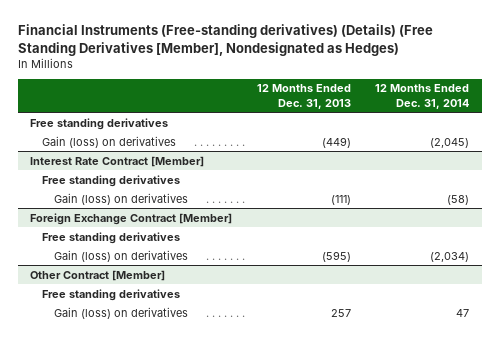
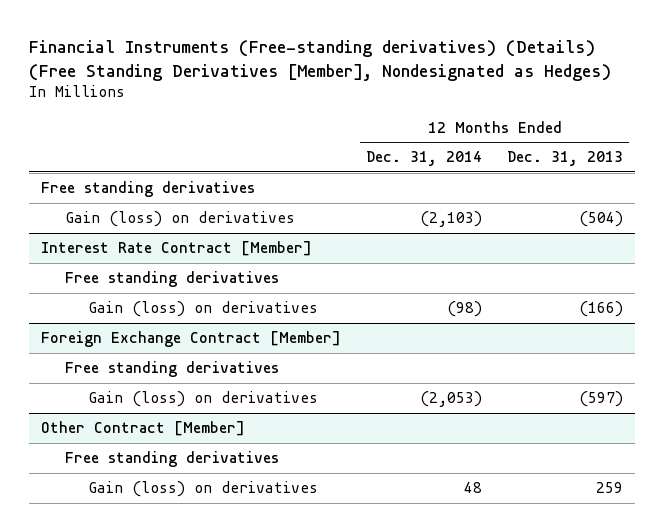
- | 12 Months Ended Dec. 31, 2013 | 12 Months Ended Dec. 31, 2014
+ | 12 Months Ended Dec. 31, 2014 | 12 Months Ended Dec. 31, 2013
- Gain (loss) on derivatives | (449) | (2,045)
+ Gain (loss) on derivatives | (2,103) | (504)
@ Interest Rate Contract [Member]
- Gain (loss) on derivatives | (111) | (58)
+ Gain (loss) on derivatives | (98) | (166)
@ Foreign Exchange Contract [Member]
- Gain (loss) on derivatives | (595) | (2,034)
+ Gain (loss) on derivatives | (2,053) | (597)
@ Other Contract [Member]
- Gain (loss) on derivatives | 257 | 47
+ Gain (loss) on derivatives | 48 | 259

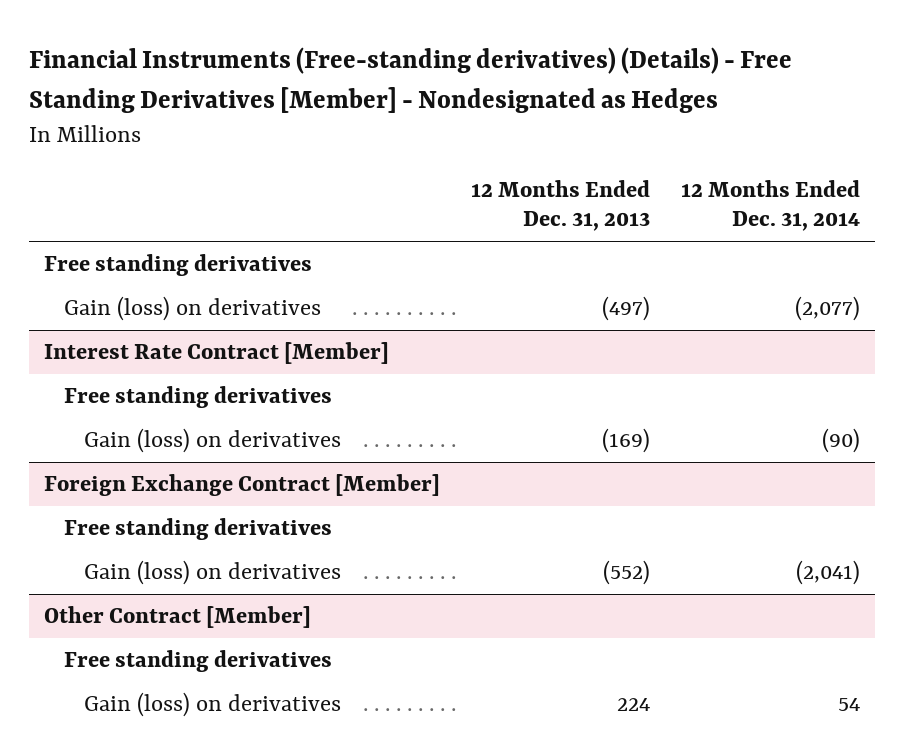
- Financial Instruments (Free-standing derivatives) (Details) (Free Standing Derivatives [Member], Nondesignated as Hedges)
+ Financial Instruments (Free-standing derivatives) (Details) - Free Standing Derivatives [Member] - Nondesignated as Hedges
- | 12 Months Ended Dec. 31, 2014 | 12 Months Ended Dec. 31, 2013
+ | 12 Months Ended Dec. 31, 2013 | 12 Months Ended Dec. 31, 2014
- Gain (loss) on derivatives | (2,103) | (504)
+ Gain (loss) on derivatives | (497) | (2,077)
@ Interest Rate Contract [Member]
- Gain (loss) on derivatives | (98) | (166)
+ Gain (loss) on derivatives | (169) | (90)
@ Foreign Exchange Contract [Member]
- Gain (loss) on derivatives | (2,053) | (597)
+ Gain (loss) on derivatives | (552) | (2,041)
@ Other Contract [Member]
- Gain (loss) on derivatives | 48 | 259
+ Gain (loss) on derivatives | 224 | 54

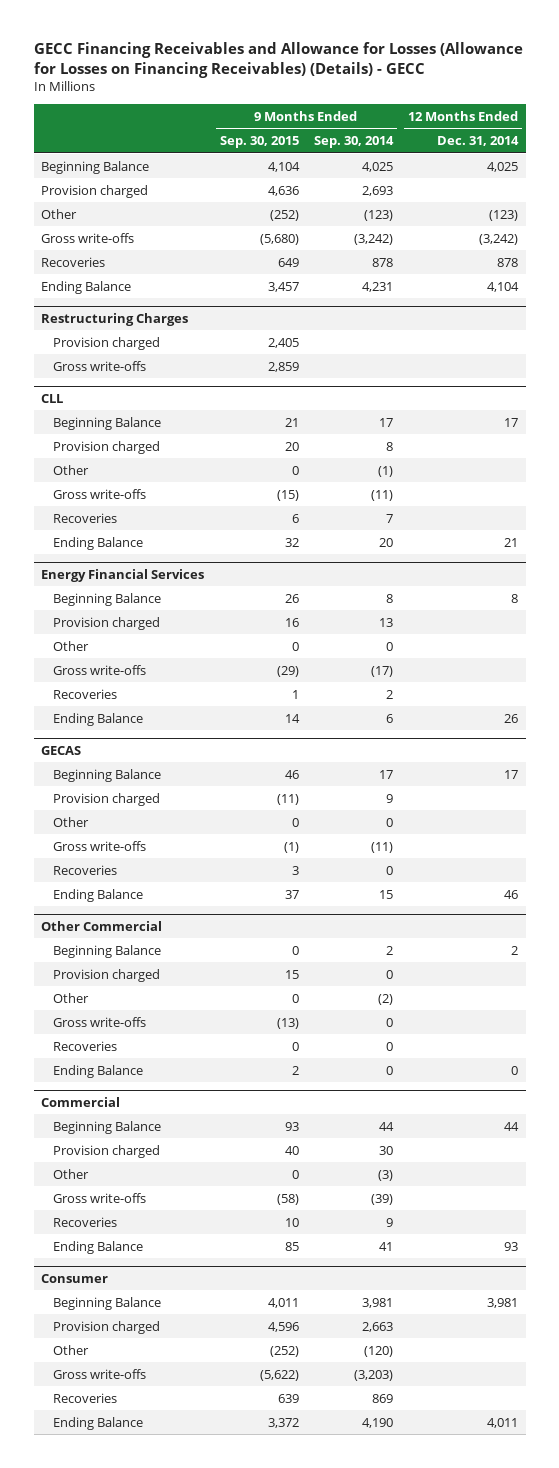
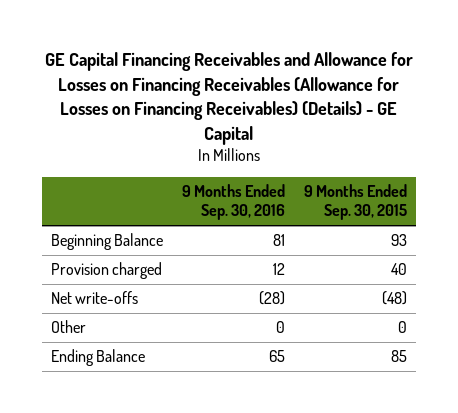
- GECC Financing Receivables and Allowance for Losses (Allowance for Losses on Financing Receivables) (Details) - GECC
+ GE Capital Financing Receivables and Allowance for Losses on Financing Receivables (Allowance for Losses on Financing Receivables) (Details) - GE Capital
- | 9 Months Ended Sep. 30, 2015 | 9 Months Ended Sep. 30, 2014 | 12 Months Ended Dec. 31, 2014
+ | 9 Months Ended Sep. 30, 2016 | 9 Months Ended Sep. 30, 2015
- Beginning Balance | 4,104 | 4,025 | 4,025
- Provision charged | 4,636 | 2,693 |
- Other | (252) | (123) | (123)
- Gross write-offs | (5,680) | (3,242) | (3,242)
- Recoveries | 649 | 878 | 878
- Ending Balance | 3,457 | 4,231 | 4,104
- Restructuring Charges
- Provision charged | 2,405 | |
- Gross write-offs | 2,859 | |
- CLL
- Beginning Balance | 21 | 17 | 17
- Provision charged | 20 | 8 |
- Other | 0 | (1) |
- Gross write-offs | (15) | (11) |
- Recoveries | 6 | 7 |
- Ending Balance | 32 | 20 | 21
- Energy Financial Services
- Beginning Balance | 26 | 8 | 8
- Provision charged | 16 | 13 |
- Other | 0 | 0 |
- Gross write-offs | (29) | (17) |
- Recoveries | 1 | 2 |
- Ending Balance | 14 | 6 | 26
- GECAS
- Beginning Balance | 46 | 17 | 17
- Provision charged | (11) | 9 |
- Other | 0 | 0 |
- Gross write-offs | (1) | (11) |
- Recoveries | 3 | 0 |
- Ending Balance | 37 | 15 | 46
- Other Commercial
- Beginning Balance | 0 | 2 | 2
- Provision charged | 15 | 0 |
- Other | 0 | (2) |
- Gross write-offs | (13) | 0 |
- Recoveries | 0 | 0 |
- Ending Balance | 2 | 0 | 0
- Commercial
+ Net write-offs | (28) | (48)
- Gross write-offs | (58) | (39) |
- Recoveries | 10 | 9 |
- Consumer
- Beginning Balance | 4,011 | 3,981 | 3,981
- Provision charged | 4,596 | 2,663 |
- Other | (252) | (120) |
- Gross write-offs | (5,622) | (3,203) |
- Recoveries | 639 | 869 |
- Ending Balance | 3,372 | 4,190 | 4,011

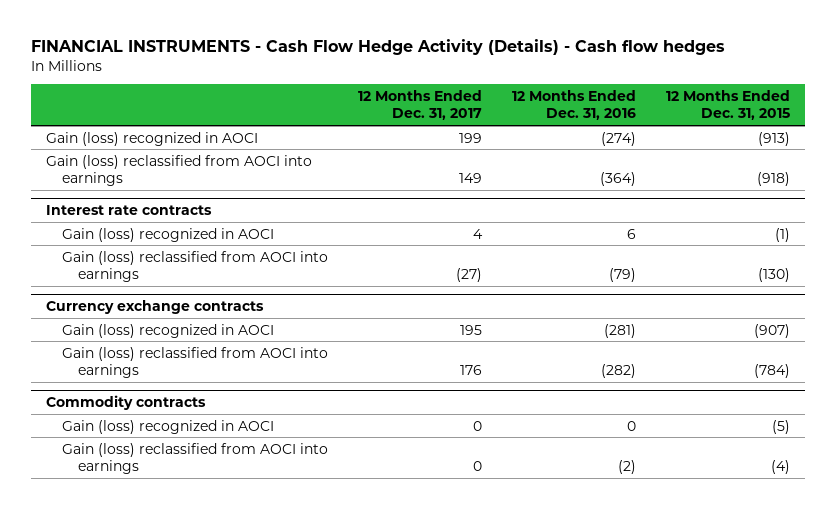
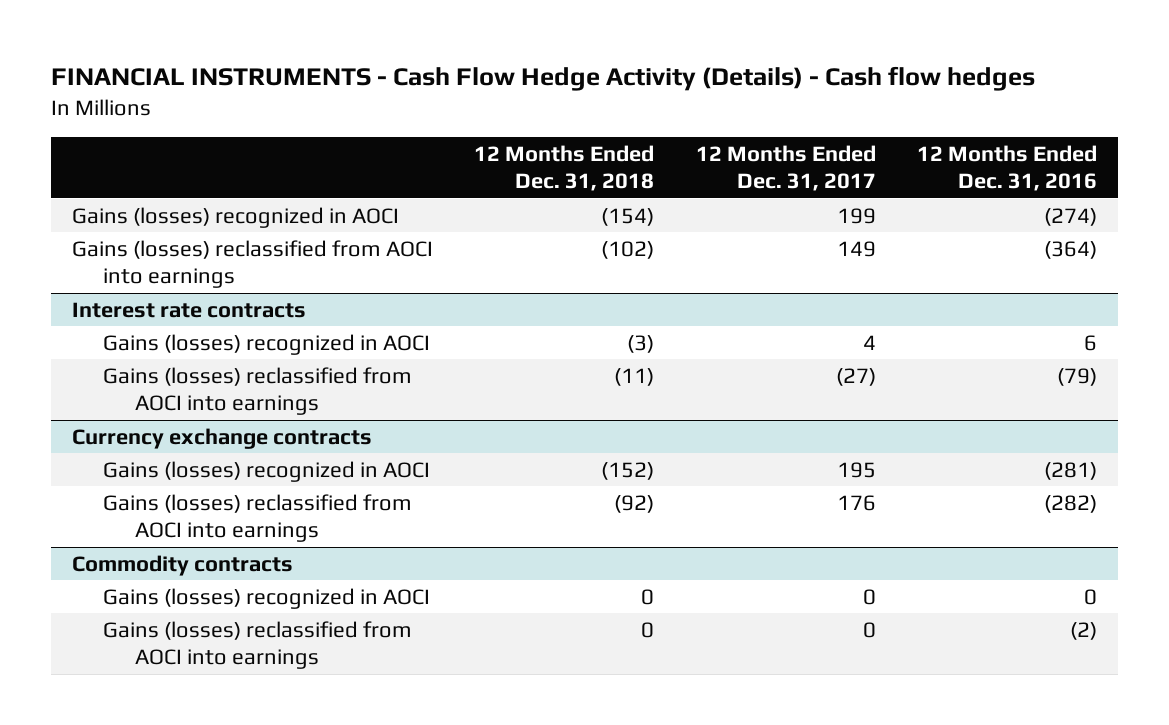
- | 12 Months Ended Dec. 31, 2017 | 12 Months Ended Dec. 31, 2016 | 12 Months Ended Dec. 31, 2015
+ | 12 Months Ended Dec. 31, 2018 | 12 Months Ended Dec. 31, 2017 | 12 Months Ended Dec. 31, 2016
- Gain (loss) recognized in AOCI | 199 | (274) | (913)
- Gain (loss) reclassified from AOCI into earnings | 149 | (364) | (918)
+ Gains (losses) recognized in AOCI | (154) | 199 | (274)
+ Gains (losses) reclassified from AOCI into earnings | (102) | 149 | (364)
@ Interest rate contracts
- Gain (loss) recognized in AOCI | 4 | 6 | (1)
- Gain (loss) reclassified from AOCI into earnings | (27) | (79) | (130)
+ Gains (losses) recognized in AOCI | (3) | 4 | 6
+ Gains (losses) reclassified from AOCI into earnings | (11) | (27) | (79)
@ Currency exchange contracts
- Gain (loss) recognized in AOCI | 195 | (281) | (907)
- Gain (loss) reclassified from AOCI into earnings | 176 | (282) | (784)
+ Gains (losses) recognized in AOCI | (152) | 195 | (281)
+ Gains (losses) reclassified from AOCI into earnings | (92) | 176 | (282)
@ Commodity contracts
- Gain (loss) recognized in AOCI | 0 | 0 | (5)
- Gain (loss) reclassified from AOCI into earnings | 0 | (2) | (4)
+ Gains (losses) recognized in AOCI | 0 | 0 | 0
+ Gains (losses) reclassified from AOCI into earnings | 0 | 0 | (2)

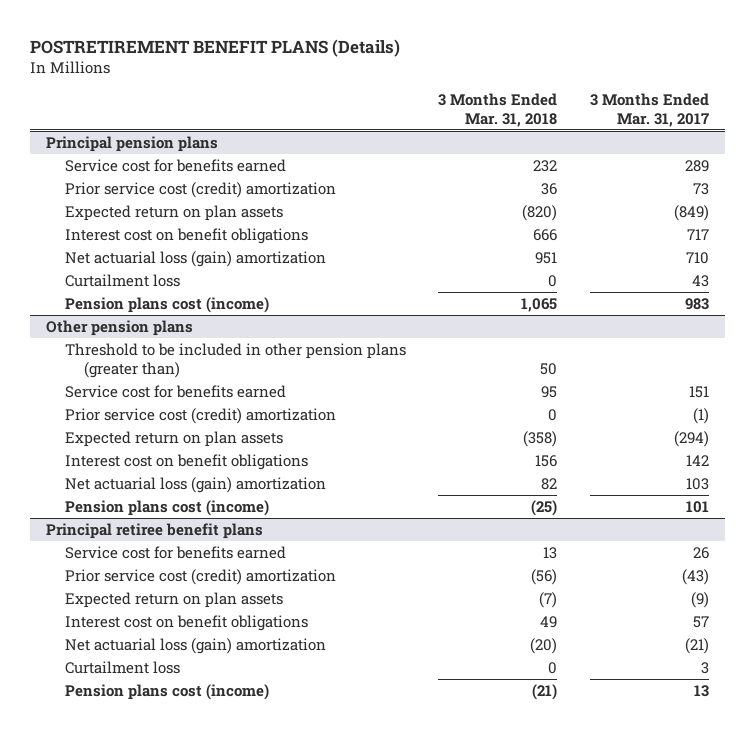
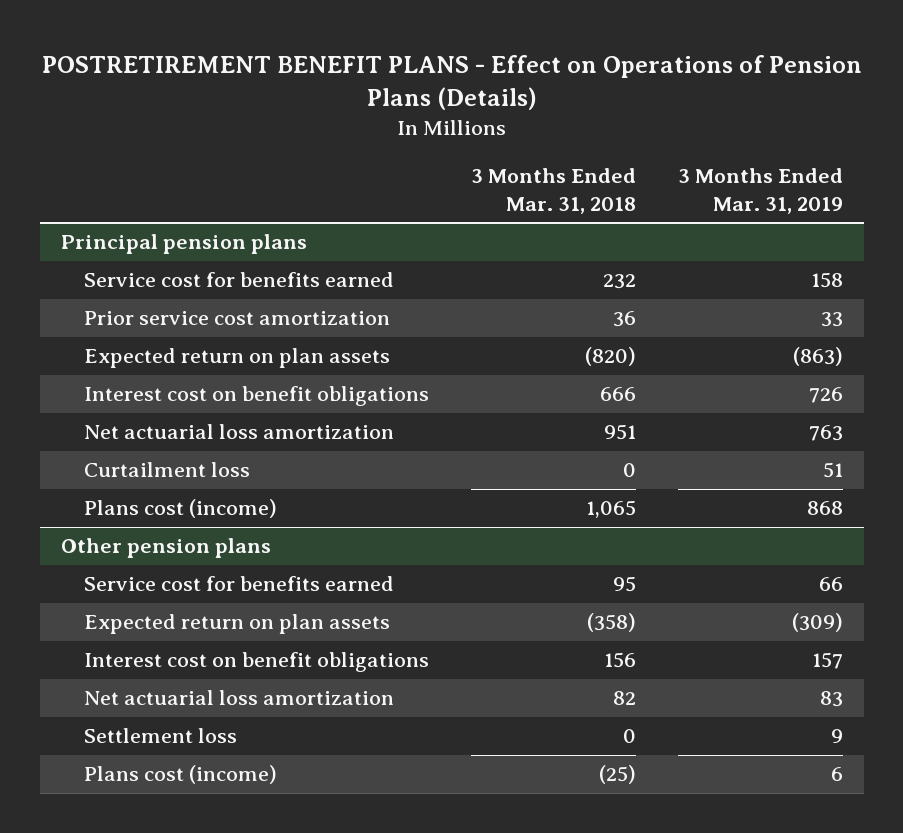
- POSTRETIREMENT BENEFIT PLANS (Details)
+ POSTRETIREMENT BENEFIT PLANS - Effect on Operations of Pension Plans (Details)
- | 3 Months Ended Mar. 31, 2018 | 3 Months Ended Mar. 31, 2017
+ | 3 Months Ended Mar. 31, 2018 | 3 Months Ended Mar. 31, 2019
@ Principal pension plans
- Prior service cost (credit) amortization | 36 | 73
+ Prior service cost amortization | 36 | 33
- Net actuarial loss (gain) amortization | 951 | 710
+ Net actuarial loss amortization | 951 | 763
- Pension plans cost (income) | 1,065 | 983
+ Plans cost (income) | 1,065 | 868
@ Other pension plans
- Threshold to be included in other pension plans (greater than) | 50 |
- Prior service cost (credit) amortization | 0 | (1)
- Net actuarial loss (gain) amortization | 82 | 103
- Pension plans cost (income) | (25) | 101
- Principal retiree benefit plans
- Service cost for benefits earned | 13 | 26
- Prior service cost (credit) amortization | (56) | (43)
- Expected return on plan assets | (7) | (9)
- Interest cost on benefit obligations | 49 | 57
- Net actuarial loss (gain) amortization | (20) | (21)
- Curtailment loss | 0 | 3
- Pension plans cost (income) | (21) | 13
@ Other pension plans
+ Net actuarial loss amortization | 82 | 83
+ Settlement loss | 0 | 9
+ Plans cost (income) | (25) | 6

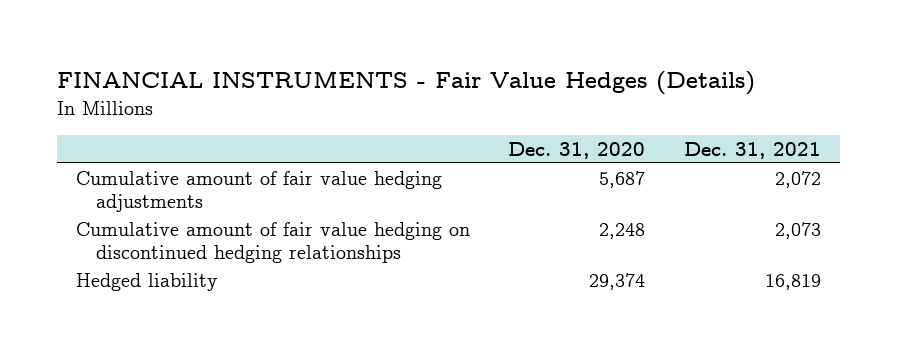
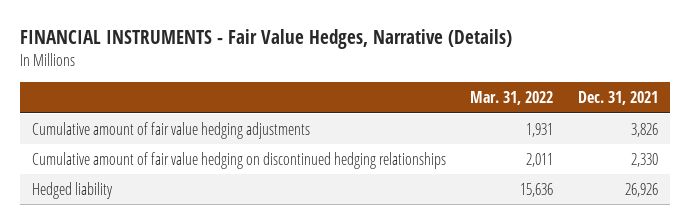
- FINANCIAL INSTRUMENTS - Fair Value Hedges (Details)
+ FINANCIAL INSTRUMENTS - Fair Value Hedges, Narrative (Details)
- | Dec. 31, 2020 | Dec. 31, 2021
+ | Mar. 31, 2022 | Dec. 31, 2021
- Cumulative amount of fair value hedging adjustments | 5,687 | 2,072
- Cumulative amount of fair value hedging on discontinued hedging relationships | 2,248 | 2,073
- Hedged liability | 29,374 | 16,819
+ Cumulative amount of fair value hedging adjustments | 1,931 | 3,826
+ Cumulative amount of fair value hedging on discontinued hedging relationships | 2,011 | 2,330
+ Hedged liability | 15,636 | 26,926

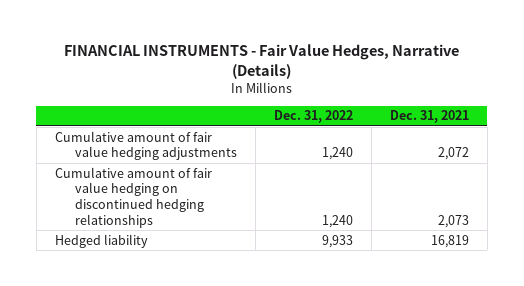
- | Mar. 31, 2022 | Dec. 31, 2021
+ | Dec. 31, 2022 | Dec. 31, 2021
- Cumulative amount of fair value hedging adjustments | 1,931 | 3,826
- Cumulative amount of fair value hedging on discontinued hedging relationships | 2,011 | 2,330
- Hedged liability | 15,636 | 26,926
+ Cumulative amount of fair value hedging adjustments | 1,240 | 2,072
+ Cumulative amount of fair value hedging on discontinued hedging relationships | 1,240 | 2,073
+ Hedged liability | 9,933 | 16,819

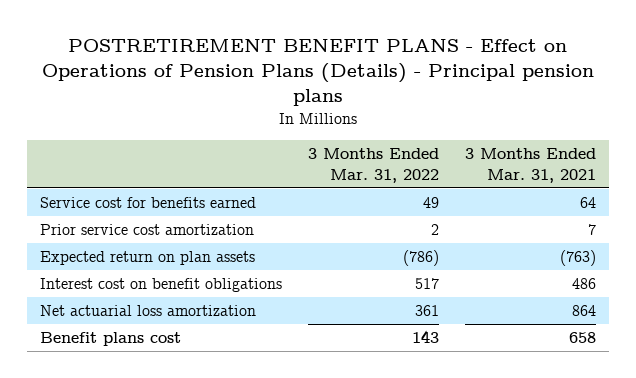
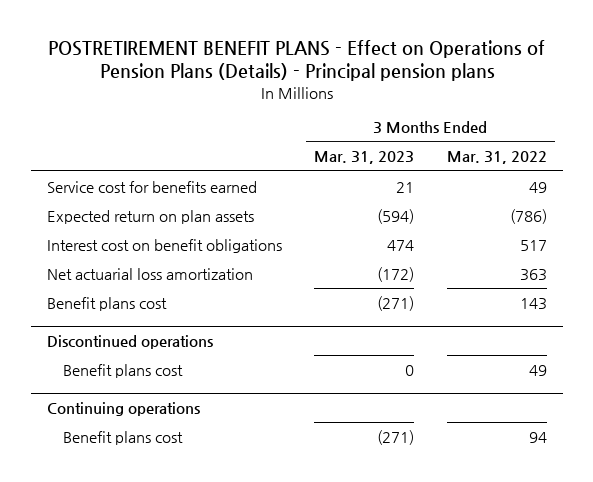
- | 3 Months Ended Mar. 31, 2022 | 3 Months Ended Mar. 31, 2021
+ | 3 Months Ended Mar. 31, 2023 | 3 Months Ended Mar. 31, 2022
- Prior service cost amortization | 2 | 7
- Net actuarial loss amortization | 361 | 864
+ Net actuarial loss amortization | (172) | 363
+ Discontinued operations
+ Benefit plans cost | 0 | 49
+ Continuing operations
+ Benefit plans cost | (271) | 94

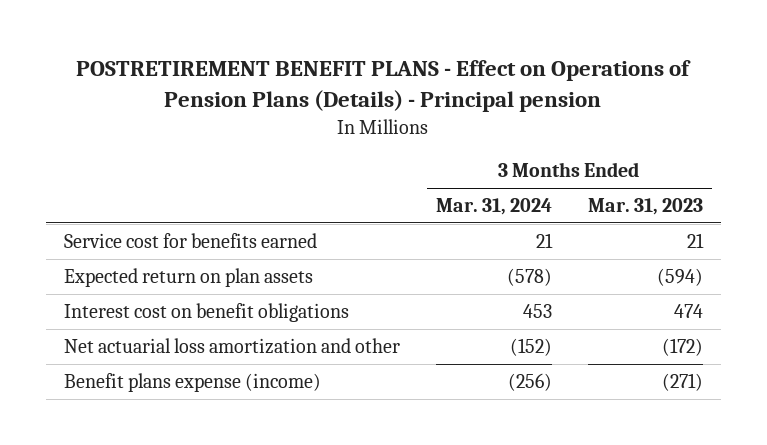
- POSTRETIREMENT BENEFIT PLANS - Effect on Operations of Pension Plans (Details) - Principal pension plans
+ POSTRETIREMENT BENEFIT PLANS - Effect on Operations of Pension Plans (Details) - Principal pension
- | 3 Months Ended Mar. 31, 2023 | 3 Months Ended Mar. 31, 2022
+ | 3 Months Ended Mar. 31, 2024 | 3 Months Ended Mar. 31, 2023
- Net actuarial loss amortization | (172) | 363
- Benefit plans cost | (271) | 143
- Discontinued operations
- Benefit plans cost | 0 | 49
- Continuing operations
- Benefit plans cost | (271) | 94
+ Net actuarial loss amortization and other | (152) | (172)
+ Benefit plans expense (income) | (256) | (271)

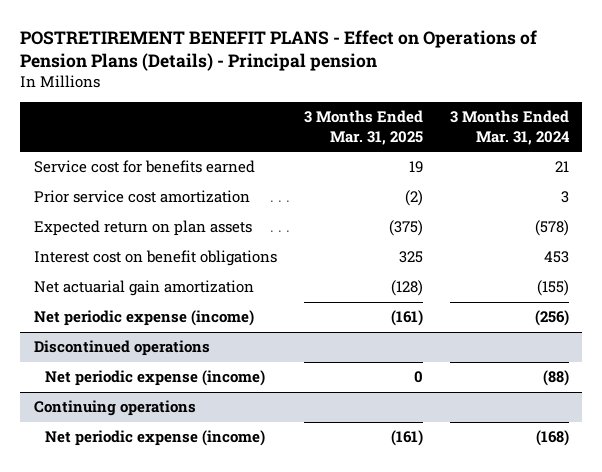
- | 3 Months Ended Mar. 31, 2024 | 3 Months Ended Mar. 31, 2023
+ | 3 Months Ended Mar. 31, 2025 | 3 Months Ended Mar. 31, 2024
+ Prior service cost amortization | (2) | 3
- Net actuarial loss amortization and other | (152) | (172)
- Benefit plans expense (income) | (256) | (271)
+ Net actuarial gain amortization | (128) | (155)
+ Net periodic expense (income) | (161) | (256)
+ Discontinued operations
+ Net periodic expense (income) | 0 | (88)
+ Continuing operations
+ Net periodic expense (income) | (161) | (168)

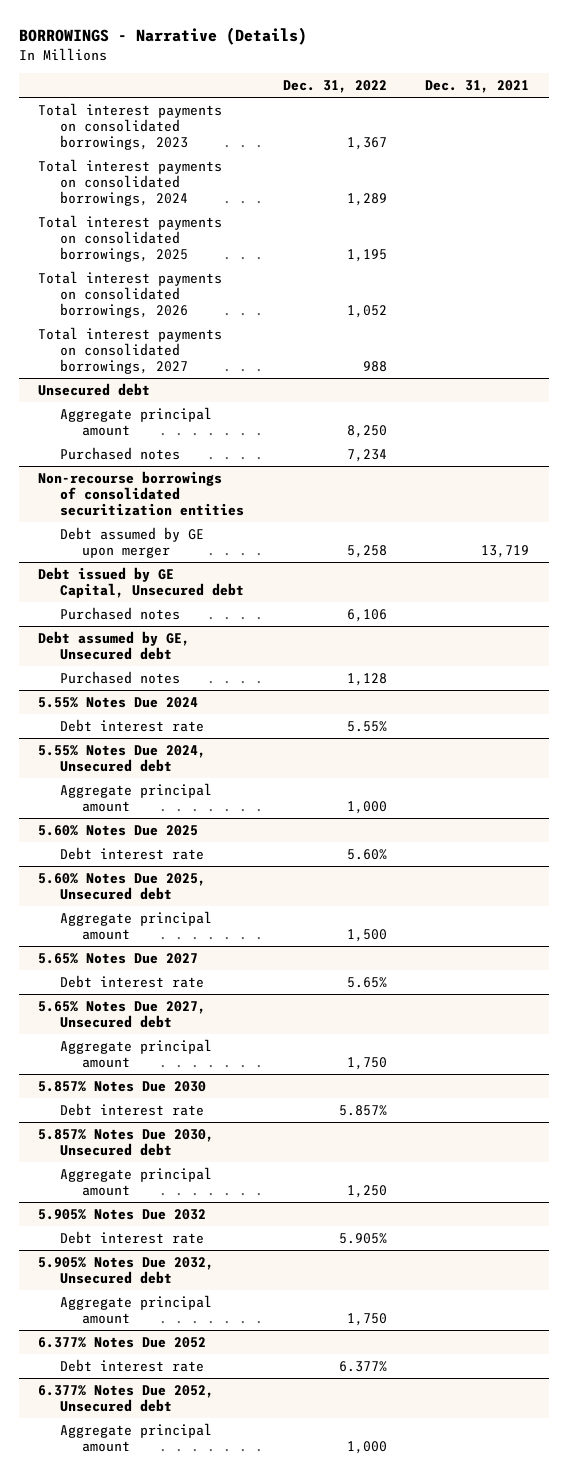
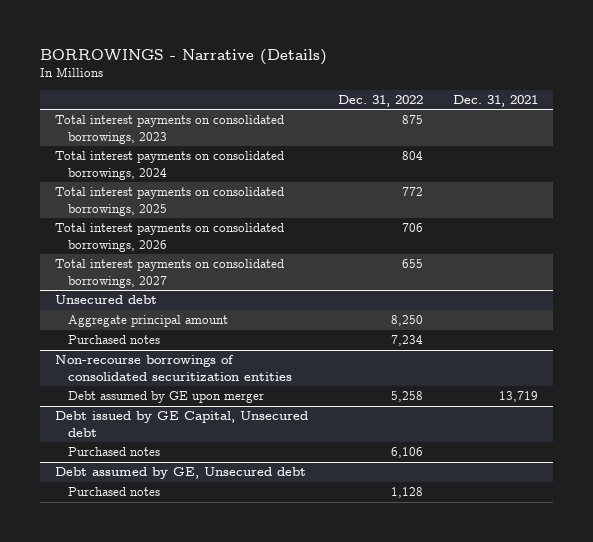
- Total interest payments on consolidated borrowings, 2023 | 1,367 |
- Total interest payments on consolidated borrowings, 2024 | 1,289 |
- Total interest payments on consolidated borrowings, 2025 | 1,195 |
- Total interest payments on consolidated borrowings, 2026 | 1,052 |
- Total interest payments on consolidated borrowings, 2027 | 988 |
+ Total interest payments on consolidated borrowings, 2023 | 875 |
+ Total interest payments on consolidated borrowings, 2024 | 804 |
+ Total interest payments on consolidated borrowings, 2025 | 772 |
+ Total interest payments on consolidated borrowings, 2026 | 706 |
+ Total interest payments on consolidated borrowings, 2027 | 655 |
- 5.55% Notes Due 2024
- Debt interest rate | 5.55% |
- 5.55% Notes Due 2024, Unsecured debt
- Aggregate principal amount | 1,000 |
- 5.60% Notes Due 2025
- Debt interest rate | 5.60% |
- 5.60% Notes Due 2025, Unsecured debt
- Aggregate principal amount | 1,500 |
- 5.65% Notes Due 2027
- Debt interest rate | 5.65% |
- 5.65% Notes Due 2027, Unsecured debt
- Aggregate principal amount | 1,750 |
- 5.857% Notes Due 2030
- Debt interest rate | 5.857% |
- 5.857% Notes Due 2030, Unsecured debt
- Aggregate principal amount | 1,250 |
- 5.905% Notes Due 2032
- Debt interest rate | 5.905% |
- 5.905% Notes Due 2032, Unsecured debt
- Aggregate principal amount | 1,750 |
- 6.377% Notes Due 2052
- Debt interest rate | 6.377% |
- 6.377% Notes Due 2052, Unsecured debt
- Aggregate principal amount | 1,000 |

